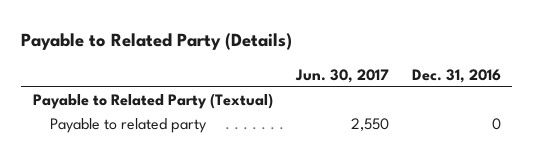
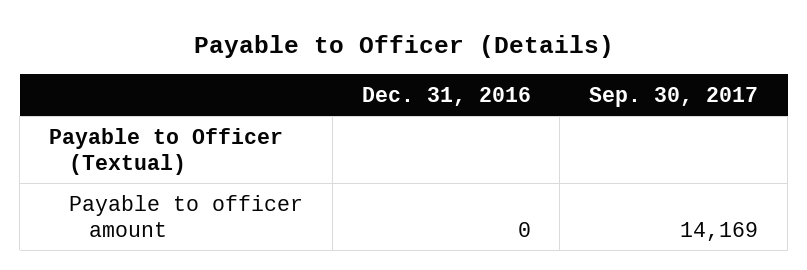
- Payable to Related Party (Details)
+ Payable to Officer (Details)
- | Jun. 30, 2017 | Dec. 31, 2016
+ | Dec. 31, 2016 | Sep. 30, 2017
- Payable to Related Party (Textual)
- Payable to related party | 2,550 | 0
+ Payable to Officer (Textual)
+ Payable to officer amount | 0 | 14,169

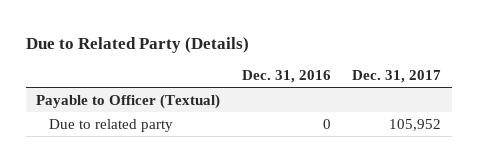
- Payable to Officer (Details)
+ Due to Related Party (Details)
- | Dec. 31, 2016 | Sep. 30, 2017
+ | Dec. 31, 2016 | Dec. 31, 2017
- Payable to officer amount | 0 | 14,169
+ Due to related party | 0 | 105,952

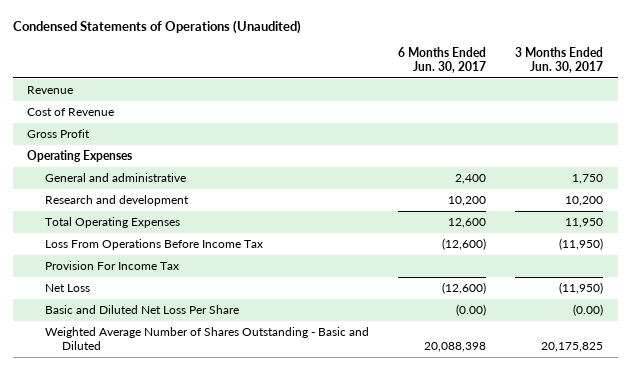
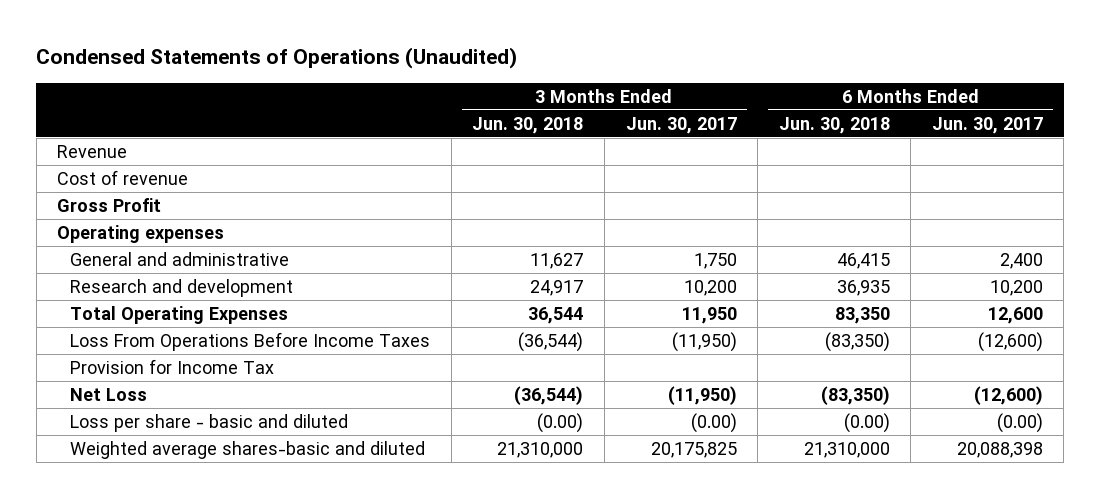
- | 6 Months Ended Jun. 30, 2017 | 3 Months Ended Jun. 30, 2017
+ | 3 Months Ended Jun. 30, 2018 | 3 Months Ended Jun. 30, 2017 | 6 Months Ended Jun. 30, 2018 | 6 Months Ended Jun. 30, 2017
- Cost of Revenue
+ Cost of revenue
- Operating Expenses
+ Operating expenses
- Loss From Operations Before Income Tax | (12,600) | (11,950)
- Provision For Income Tax
+ Loss From Operations Before Income Taxes | (36,544) | (11,950) | (83,350) | (12,600)
+ Provision for Income Tax
- Basic and Diluted Net Loss Per Share | (0.00) | (0.00)
- Weighted Average Number of Shares Outstanding - Basic and Diluted | 20,088,398 | 20,175,825
+ Loss per share - basic and diluted | (0.00) | (0.00) | (0.00) | (0.00)
+ Weighted average shares-basic and diluted | 21,310,000 | 20,175,825 | 21,310,000 | 20,088,398

